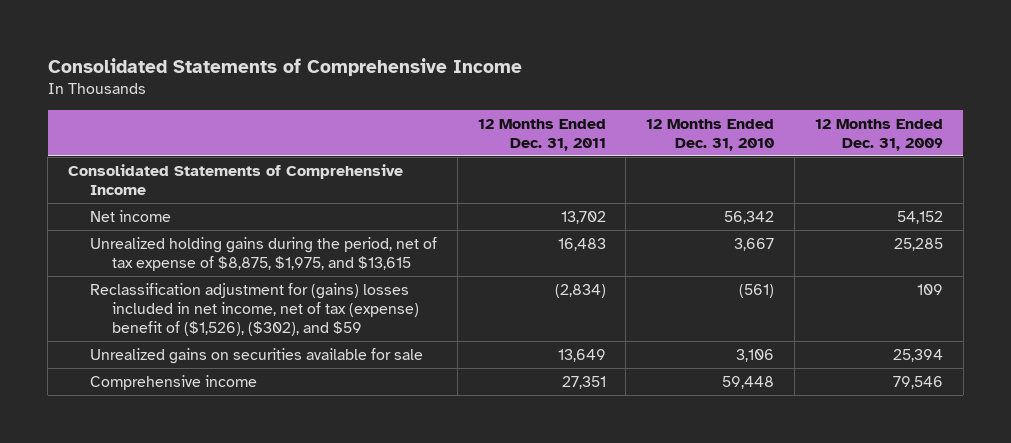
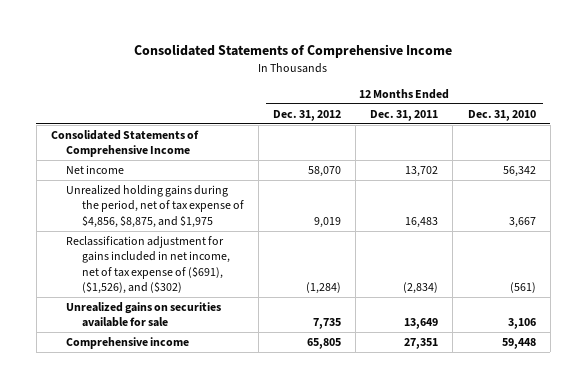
- | 12 Months Ended Dec. 31, 2011 | 12 Months Ended Dec. 31, 2010 | 12 Months Ended Dec. 31, 2009
+ | 12 Months Ended Dec. 31, 2012 | 12 Months Ended Dec. 31, 2011 | 12 Months Ended Dec. 31, 2010
- Unrealized holding gains during the period, net of tax expense of $8,875, $1,975, and $13,615 | 16,483 | 3,667 | 25,285
- Reclassification adjustment for (gains) losses included in net income, net of tax (expense) benefit of ($1,526), ($302), and $59 | (2,834) | (561) | 109
+ Unrealized holding gains during the period, net of tax expense of $4,856, $8,875, and $1,975 | 9,019 | 16,483 | 3,667
+ Reclassification adjustment for gains included in net income, net of tax expense of ($691), ($1,526), and ($302) | (1,284) | (2,834) | (561)

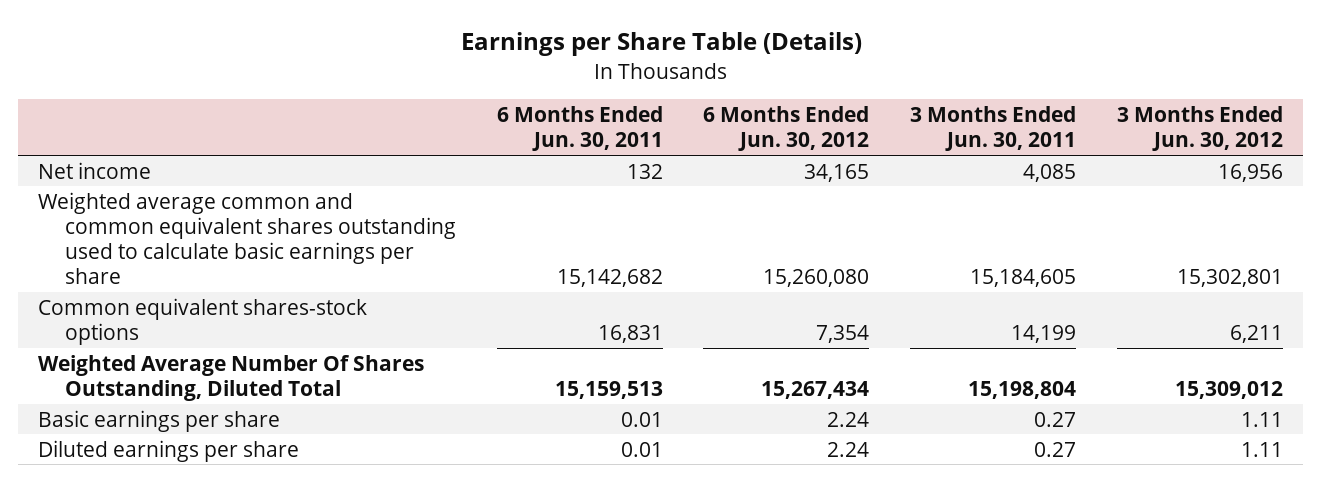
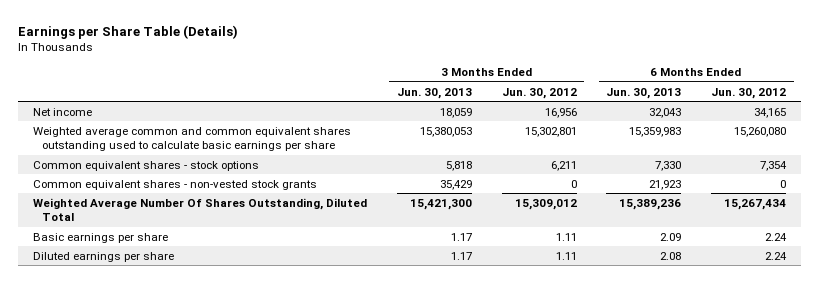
- | 6 Months Ended Jun. 30, 2011 | 6 Months Ended Jun. 30, 2012 | 3 Months Ended Jun. 30, 2011 | 3 Months Ended Jun. 30, 2012
+ | 3 Months Ended Jun. 30, 2013 | 3 Months Ended Jun. 30, 2012 | 6 Months Ended Jun. 30, 2013 | 6 Months Ended Jun. 30, 2012
- Common equivalent shares-stock options | 16,831 | 7,354 | 14,199 | 6,211
+ Common equivalent shares - stock options | 5,818 | 6,211 | 7,330 | 7,354
+ Common equivalent shares - non-vested stock grants | 35,429 | 0 | 21,923 | 0

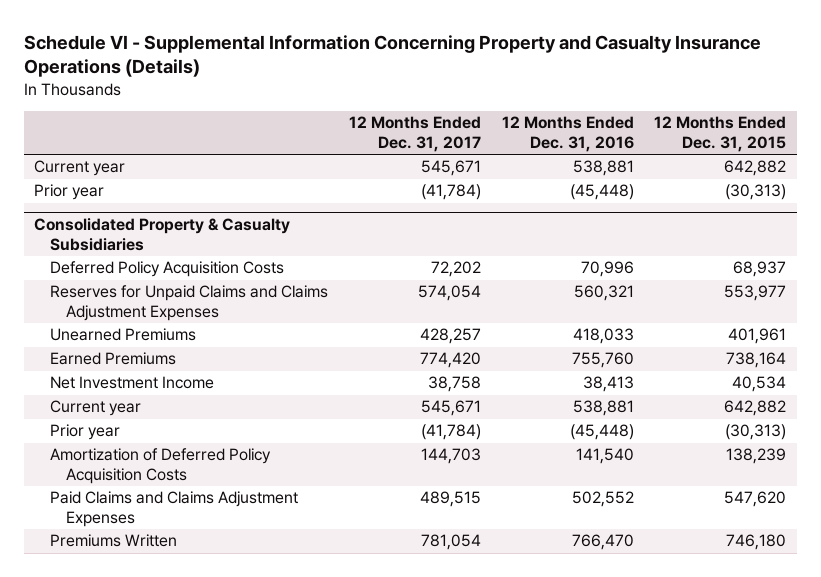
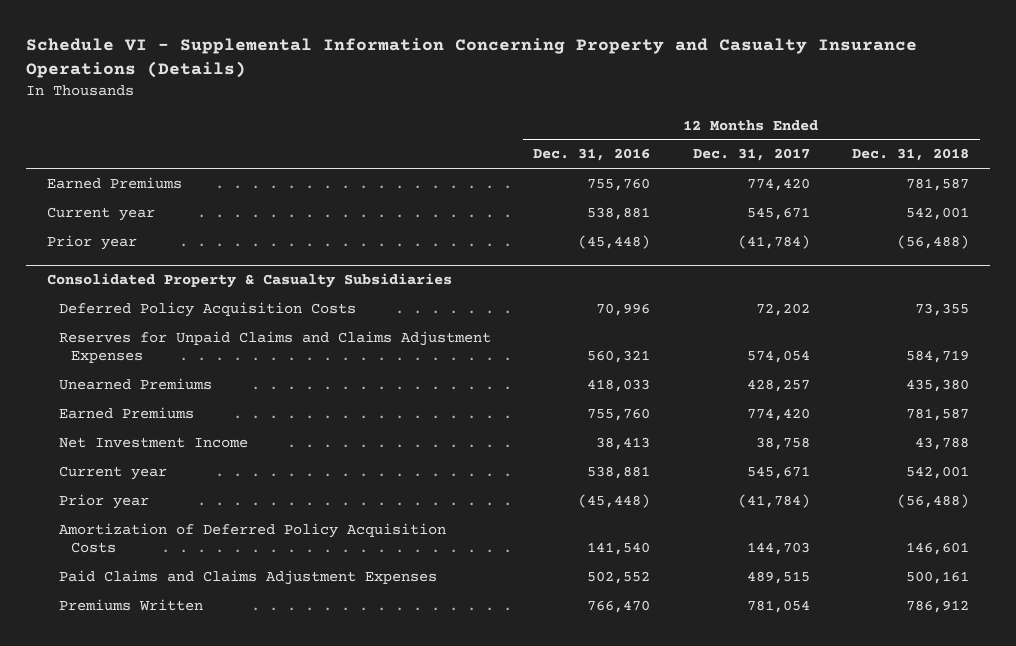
- | 12 Months Ended Dec. 31, 2017 | 12 Months Ended Dec. 31, 2016 | 12 Months Ended Dec. 31, 2015
+ | 12 Months Ended Dec. 31, 2016 | 12 Months Ended Dec. 31, 2017 | 12 Months Ended Dec. 31, 2018
+ Earned Premiums | 755,760 | 774,420 | 781,587

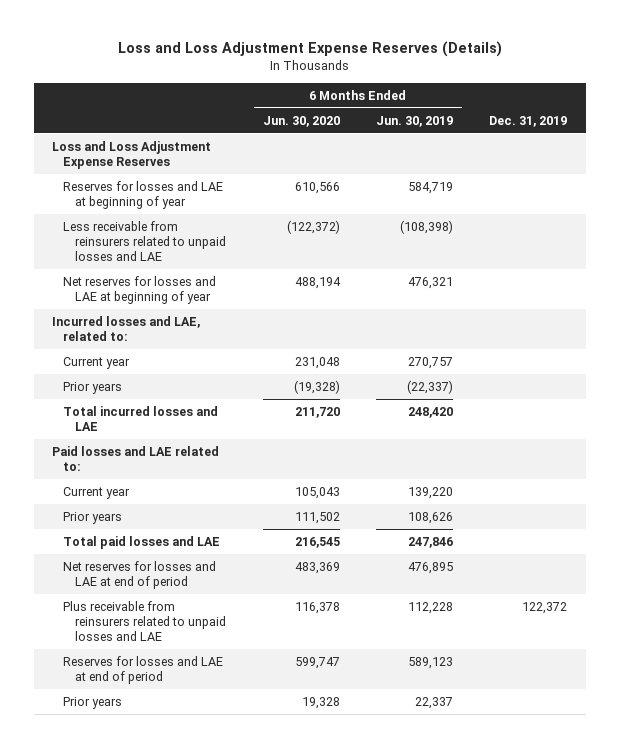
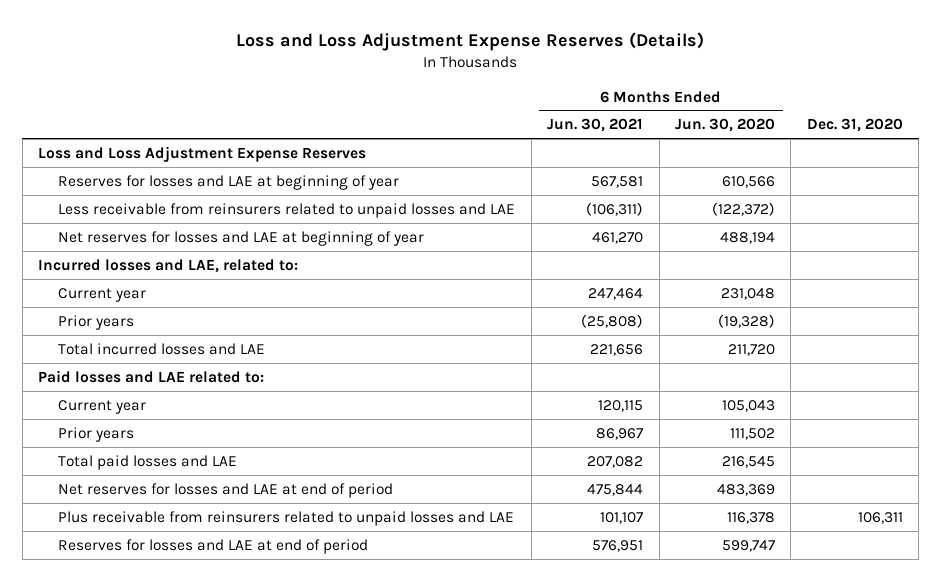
- | 6 Months Ended Jun. 30, 2020 | 6 Months Ended Jun. 30, 2019 | Dec. 31, 2019
+ | 6 Months Ended Jun. 30, 2021 | 6 Months Ended Jun. 30, 2020 | Dec. 31, 2020
- Prior years | 19,328 | 22,337 |

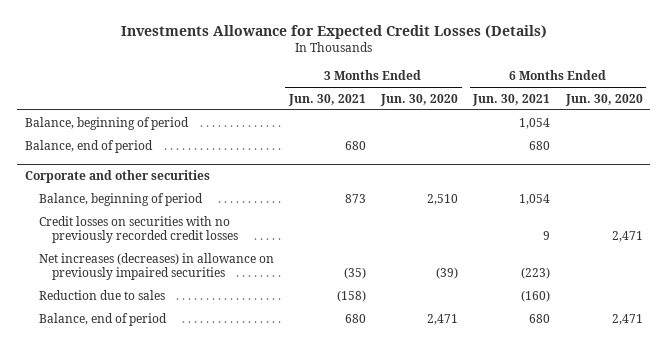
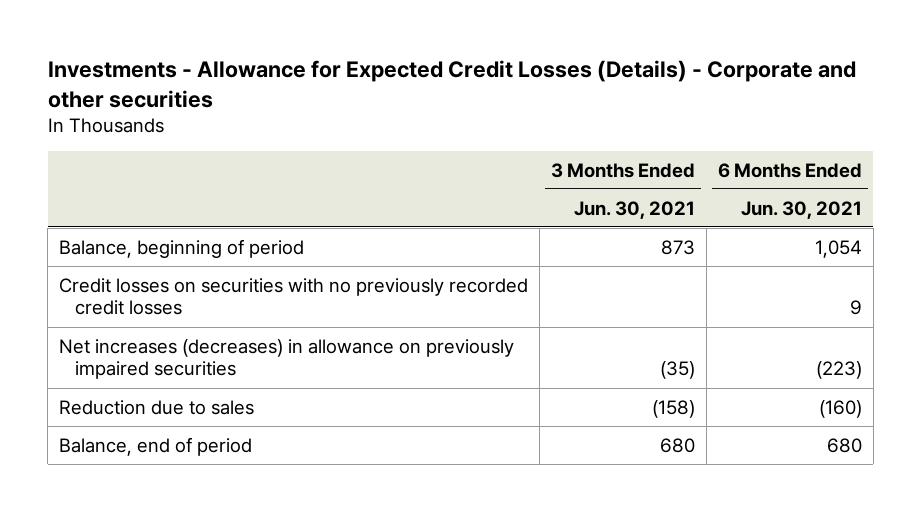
- Investments Allowance for Expected Credit Losses (Details)
+ Investments - Allowance for Expected Credit Losses (Details) - Corporate and other securities
- | 3 Months Ended Jun. 30, 2021 | 3 Months Ended Jun. 30, 2020 | 6 Months Ended Jun. 30, 2021 | 6 Months Ended Jun. 30, 2020
+ | 3 Months Ended Jun. 30, 2021 | 6 Months Ended Jun. 30, 2021
- Balance, beginning of period | | | 1,054 |
- Balance, end of period | 680 | | 680 |
- Corporate and other securities

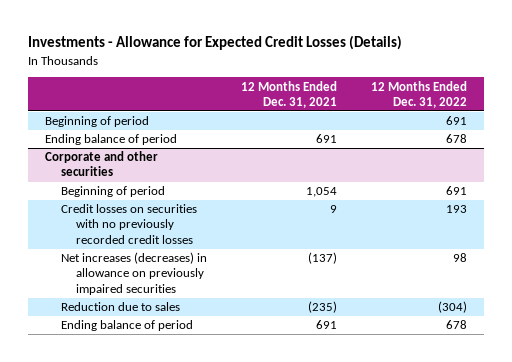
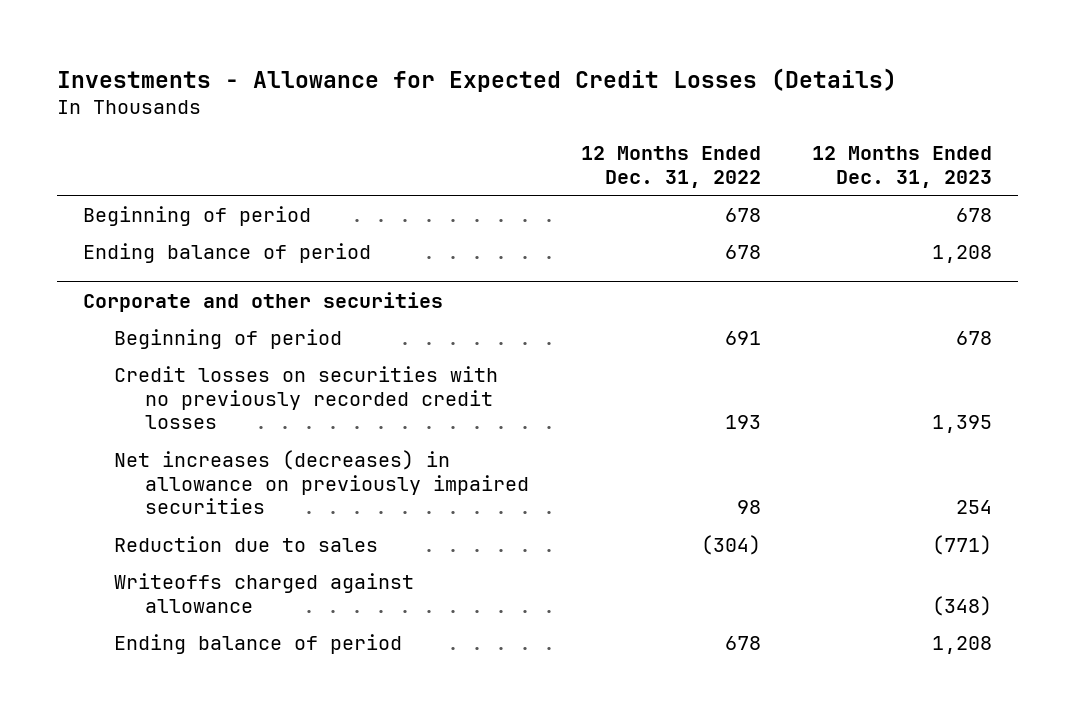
- | 12 Months Ended Dec. 31, 2021 | 12 Months Ended Dec. 31, 2022
+ | 12 Months Ended Dec. 31, 2022 | 12 Months Ended Dec. 31, 2023
- Beginning of period | | 691
+ Beginning of period | 678 | 678
@ Corporate and other securities
+ Writeoffs charged against allowance | | (348)

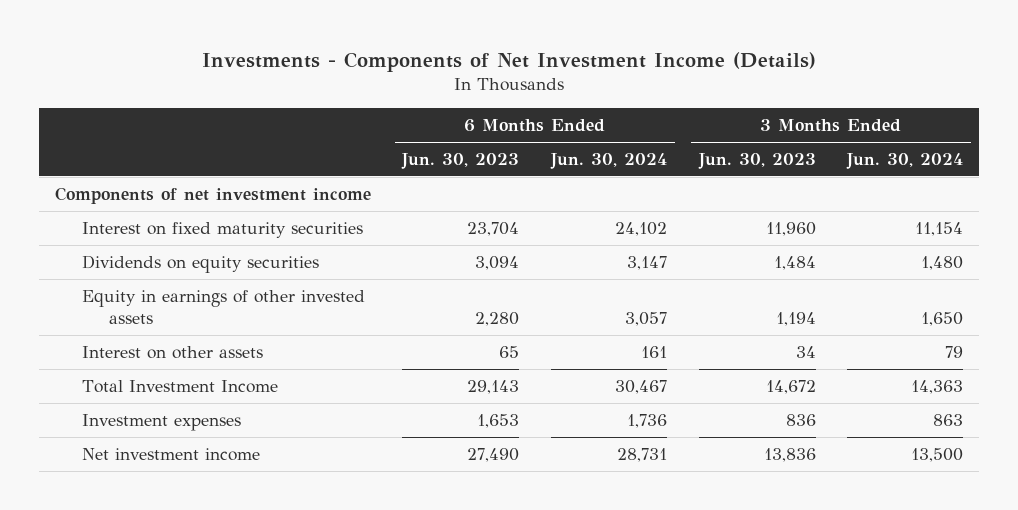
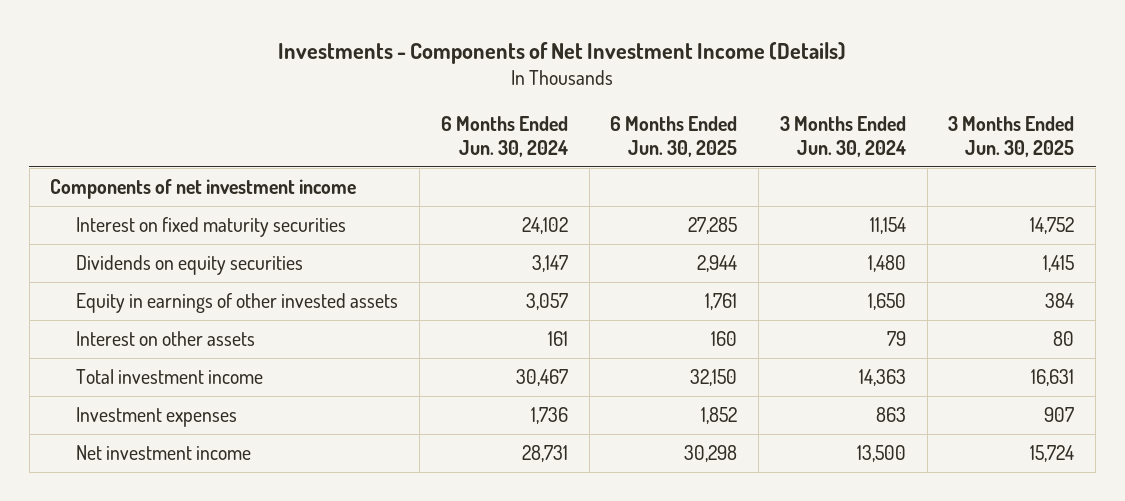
- | 6 Months Ended Jun. 30, 2023 | 6 Months Ended Jun. 30, 2024 | 3 Months Ended Jun. 30, 2023 | 3 Months Ended Jun. 30, 2024
+ | 6 Months Ended Jun. 30, 2024 | 6 Months Ended Jun. 30, 2025 | 3 Months Ended Jun. 30, 2024 | 3 Months Ended Jun. 30, 2025
- Total Investment Income | 29,143 | 30,467 | 14,672 | 14,363
+ Total investment income | 30,467 | 32,150 | 14,363 | 16,631

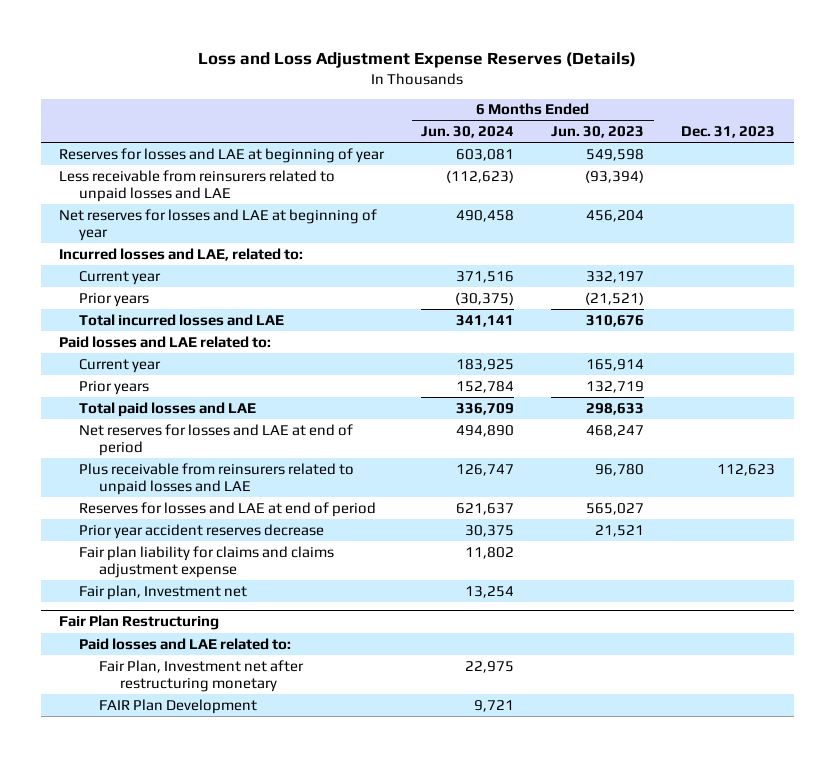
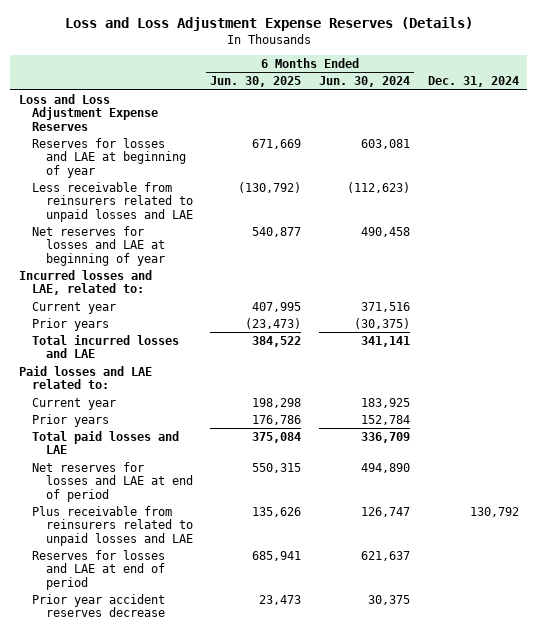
- | 6 Months Ended Jun. 30, 2024 | 6 Months Ended Jun. 30, 2023 | Dec. 31, 2023
+ | 6 Months Ended Jun. 30, 2025 | 6 Months Ended Jun. 30, 2024 | Dec. 31, 2024
+ Loss and Loss Adjustment Expense Reserves
- Fair plan liability for claims and claims adjustment expense | 11,802 | |
- Fair plan, Investment net | 13,254 | |
- Fair Plan Restructuring
- Paid losses and LAE related to:
- Fair Plan, Investment net after restructuring monetary | 22,975 | |
- FAIR Plan Development | 9,721 | |

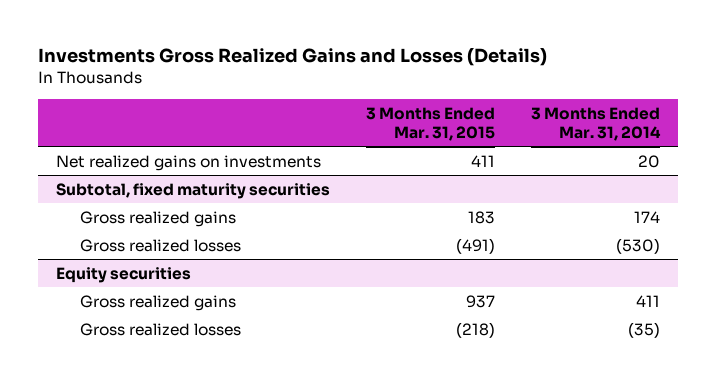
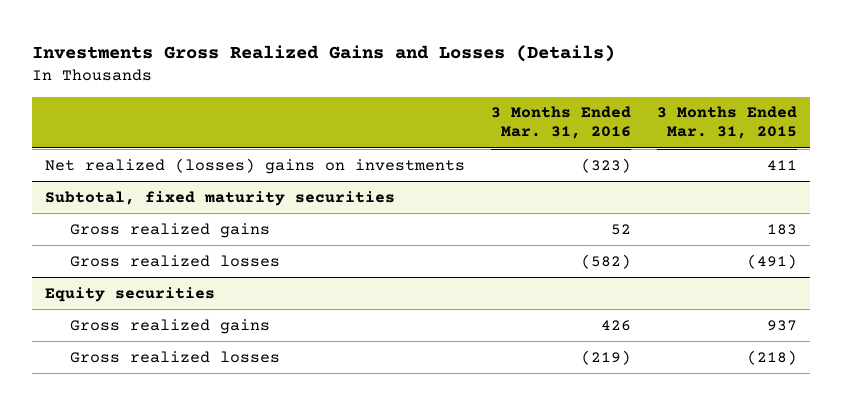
- | 3 Months Ended Mar. 31, 2015 | 3 Months Ended Mar. 31, 2014
+ | 3 Months Ended Mar. 31, 2016 | 3 Months Ended Mar. 31, 2015
- Net realized gains on investments | 411 | 20
+ Net realized (losses) gains on investments | (323) | 411

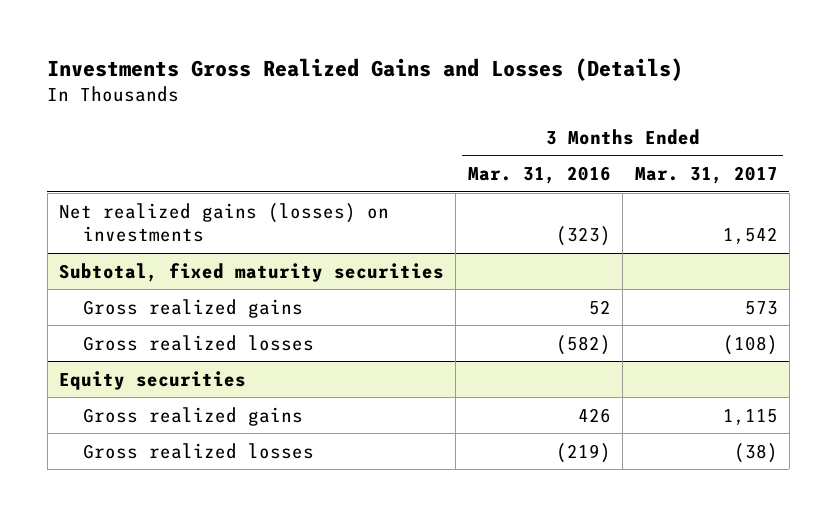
- | 3 Months Ended Mar. 31, 2016 | 3 Months Ended Mar. 31, 2015
+ | 3 Months Ended Mar. 31, 2016 | 3 Months Ended Mar. 31, 2017
- Net realized (losses) gains on investments | (323) | 411
+ Net realized gains (losses) on investments | (323) | 1,542

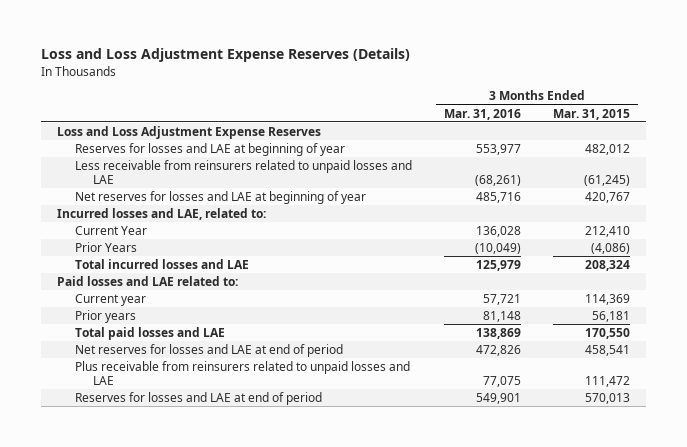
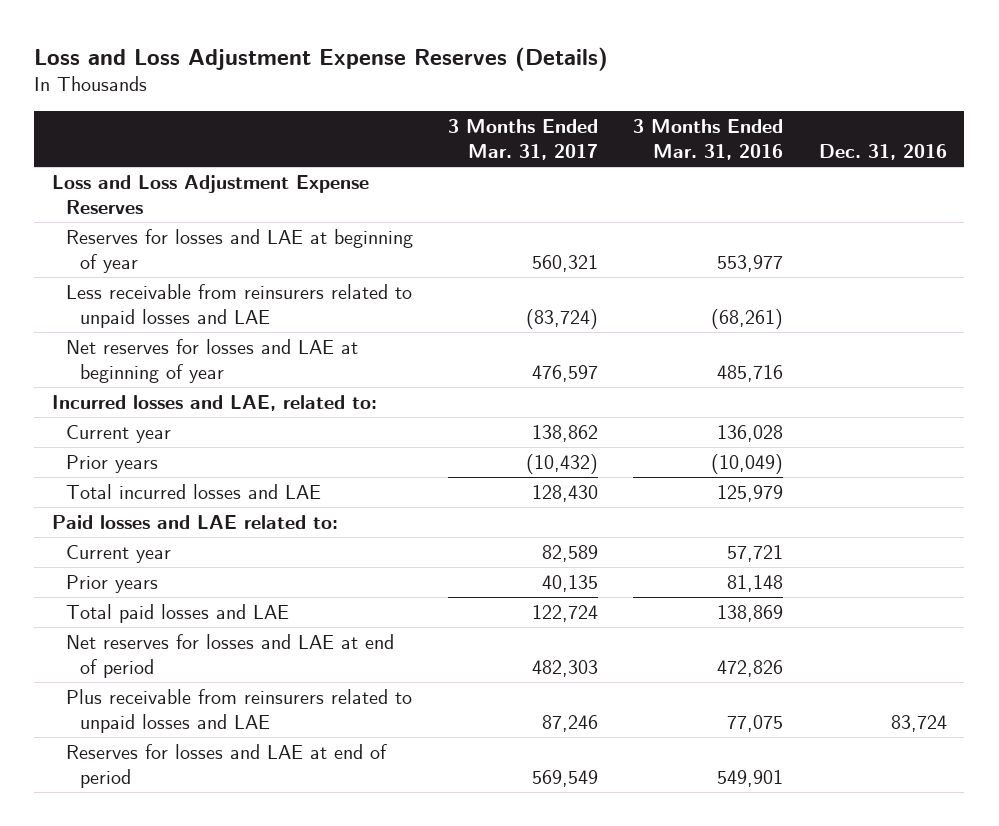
- | 3 Months Ended Mar. 31, 2016 | 3 Months Ended Mar. 31, 2015
+ | 3 Months Ended Mar. 31, 2017 | 3 Months Ended Mar. 31, 2016 | Dec. 31, 2016
- Current Year | 136,028 | 212,410
- Prior Years | (10,049) | (4,086)
+ Current year | 138,862 | 136,028 |
+ Prior years | (10,432) | (10,049) |

